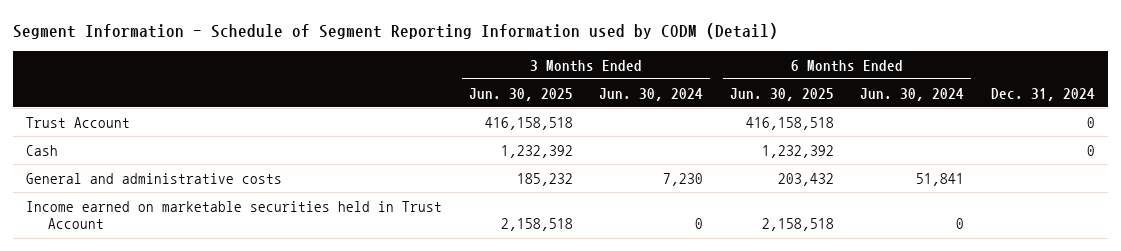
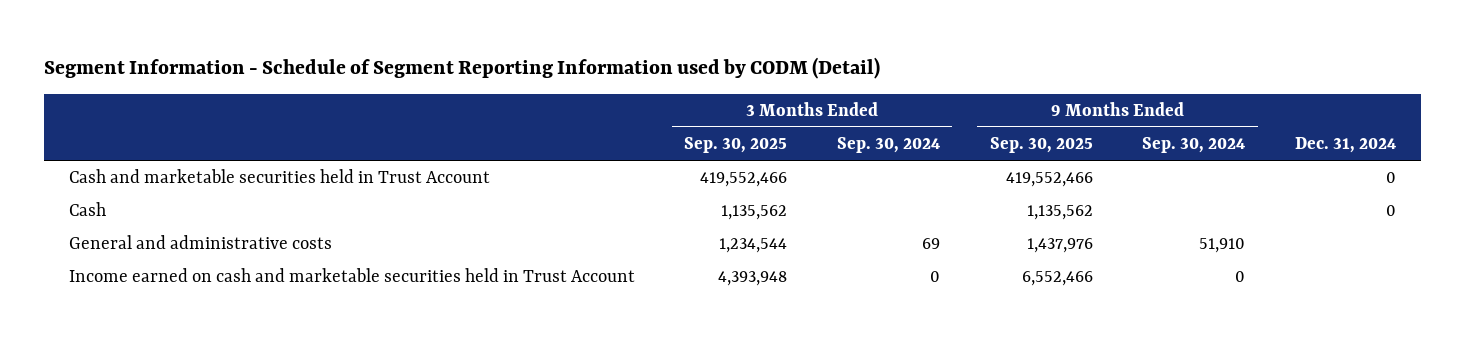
- | 3 Months Ended Jun. 30, 2025 | 3 Months Ended Jun. 30, 2024 | 6 Months Ended Jun. 30, 2025 | 6 Months Ended Jun. 30, 2024 | Dec. 31, 2024
+ | 3 Months Ended Sep. 30, 2025 | 3 Months Ended Sep. 30, 2024 | 9 Months Ended Sep. 30, 2025 | 9 Months Ended Sep. 30, 2024 | Dec. 31, 2024
- Trust Account | 416,158,518 | | 416,158,518 | | 0
+ Cash and marketable securities held in Trust Account | 419,552,466 | | 419,552,466 | | 0
- Income earned on marketable securities held in Trust Account | 2,158,518 | 0 | 2,158,518 | 0 |
+ Income earned on cash and marketable securities held in Trust Account | 4,393,948 | 0 | 6,552,466 | 0 |

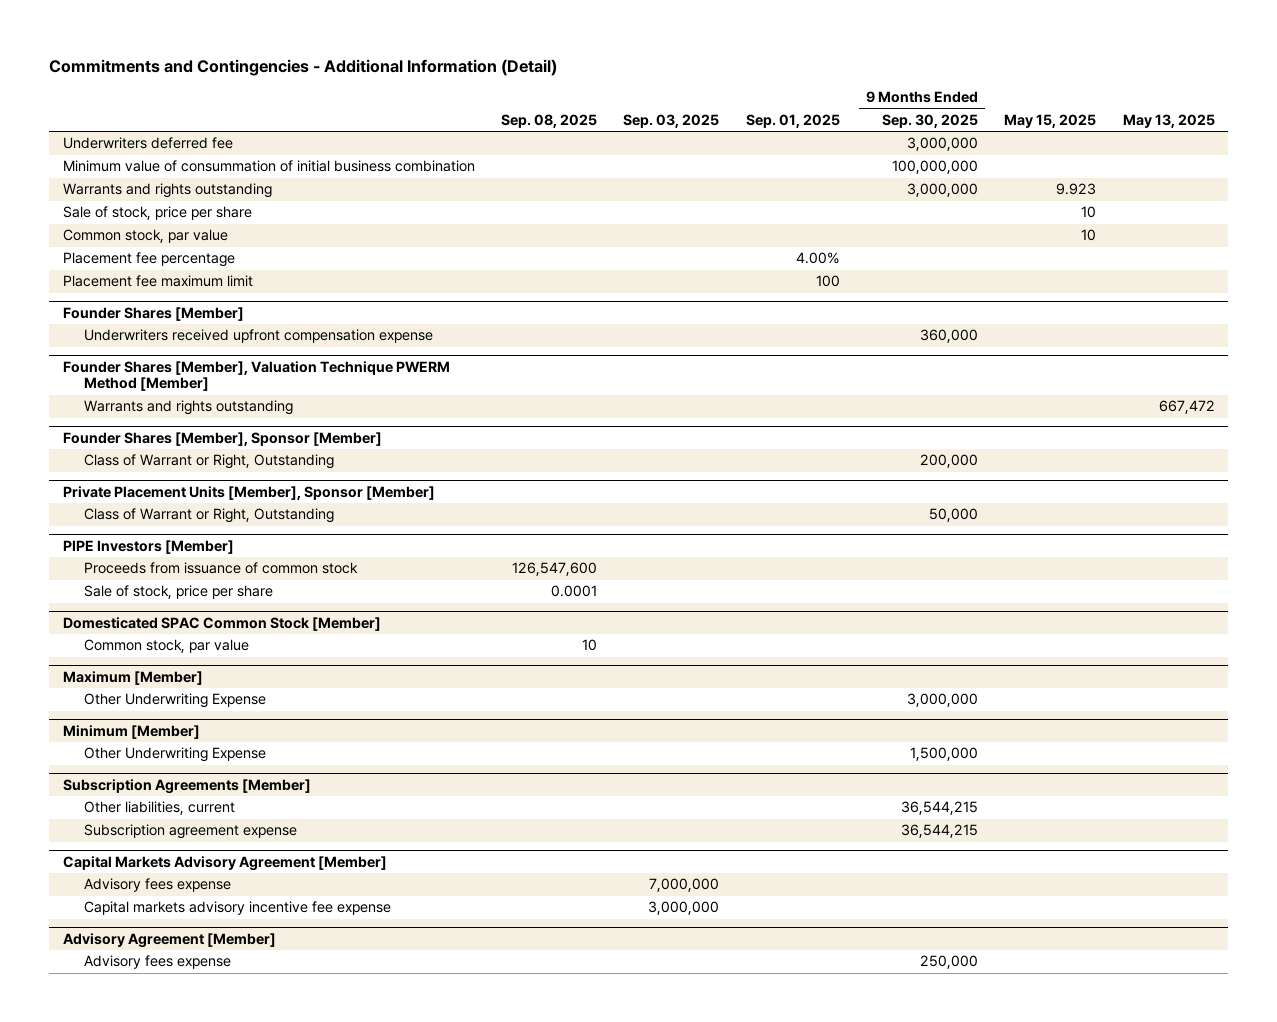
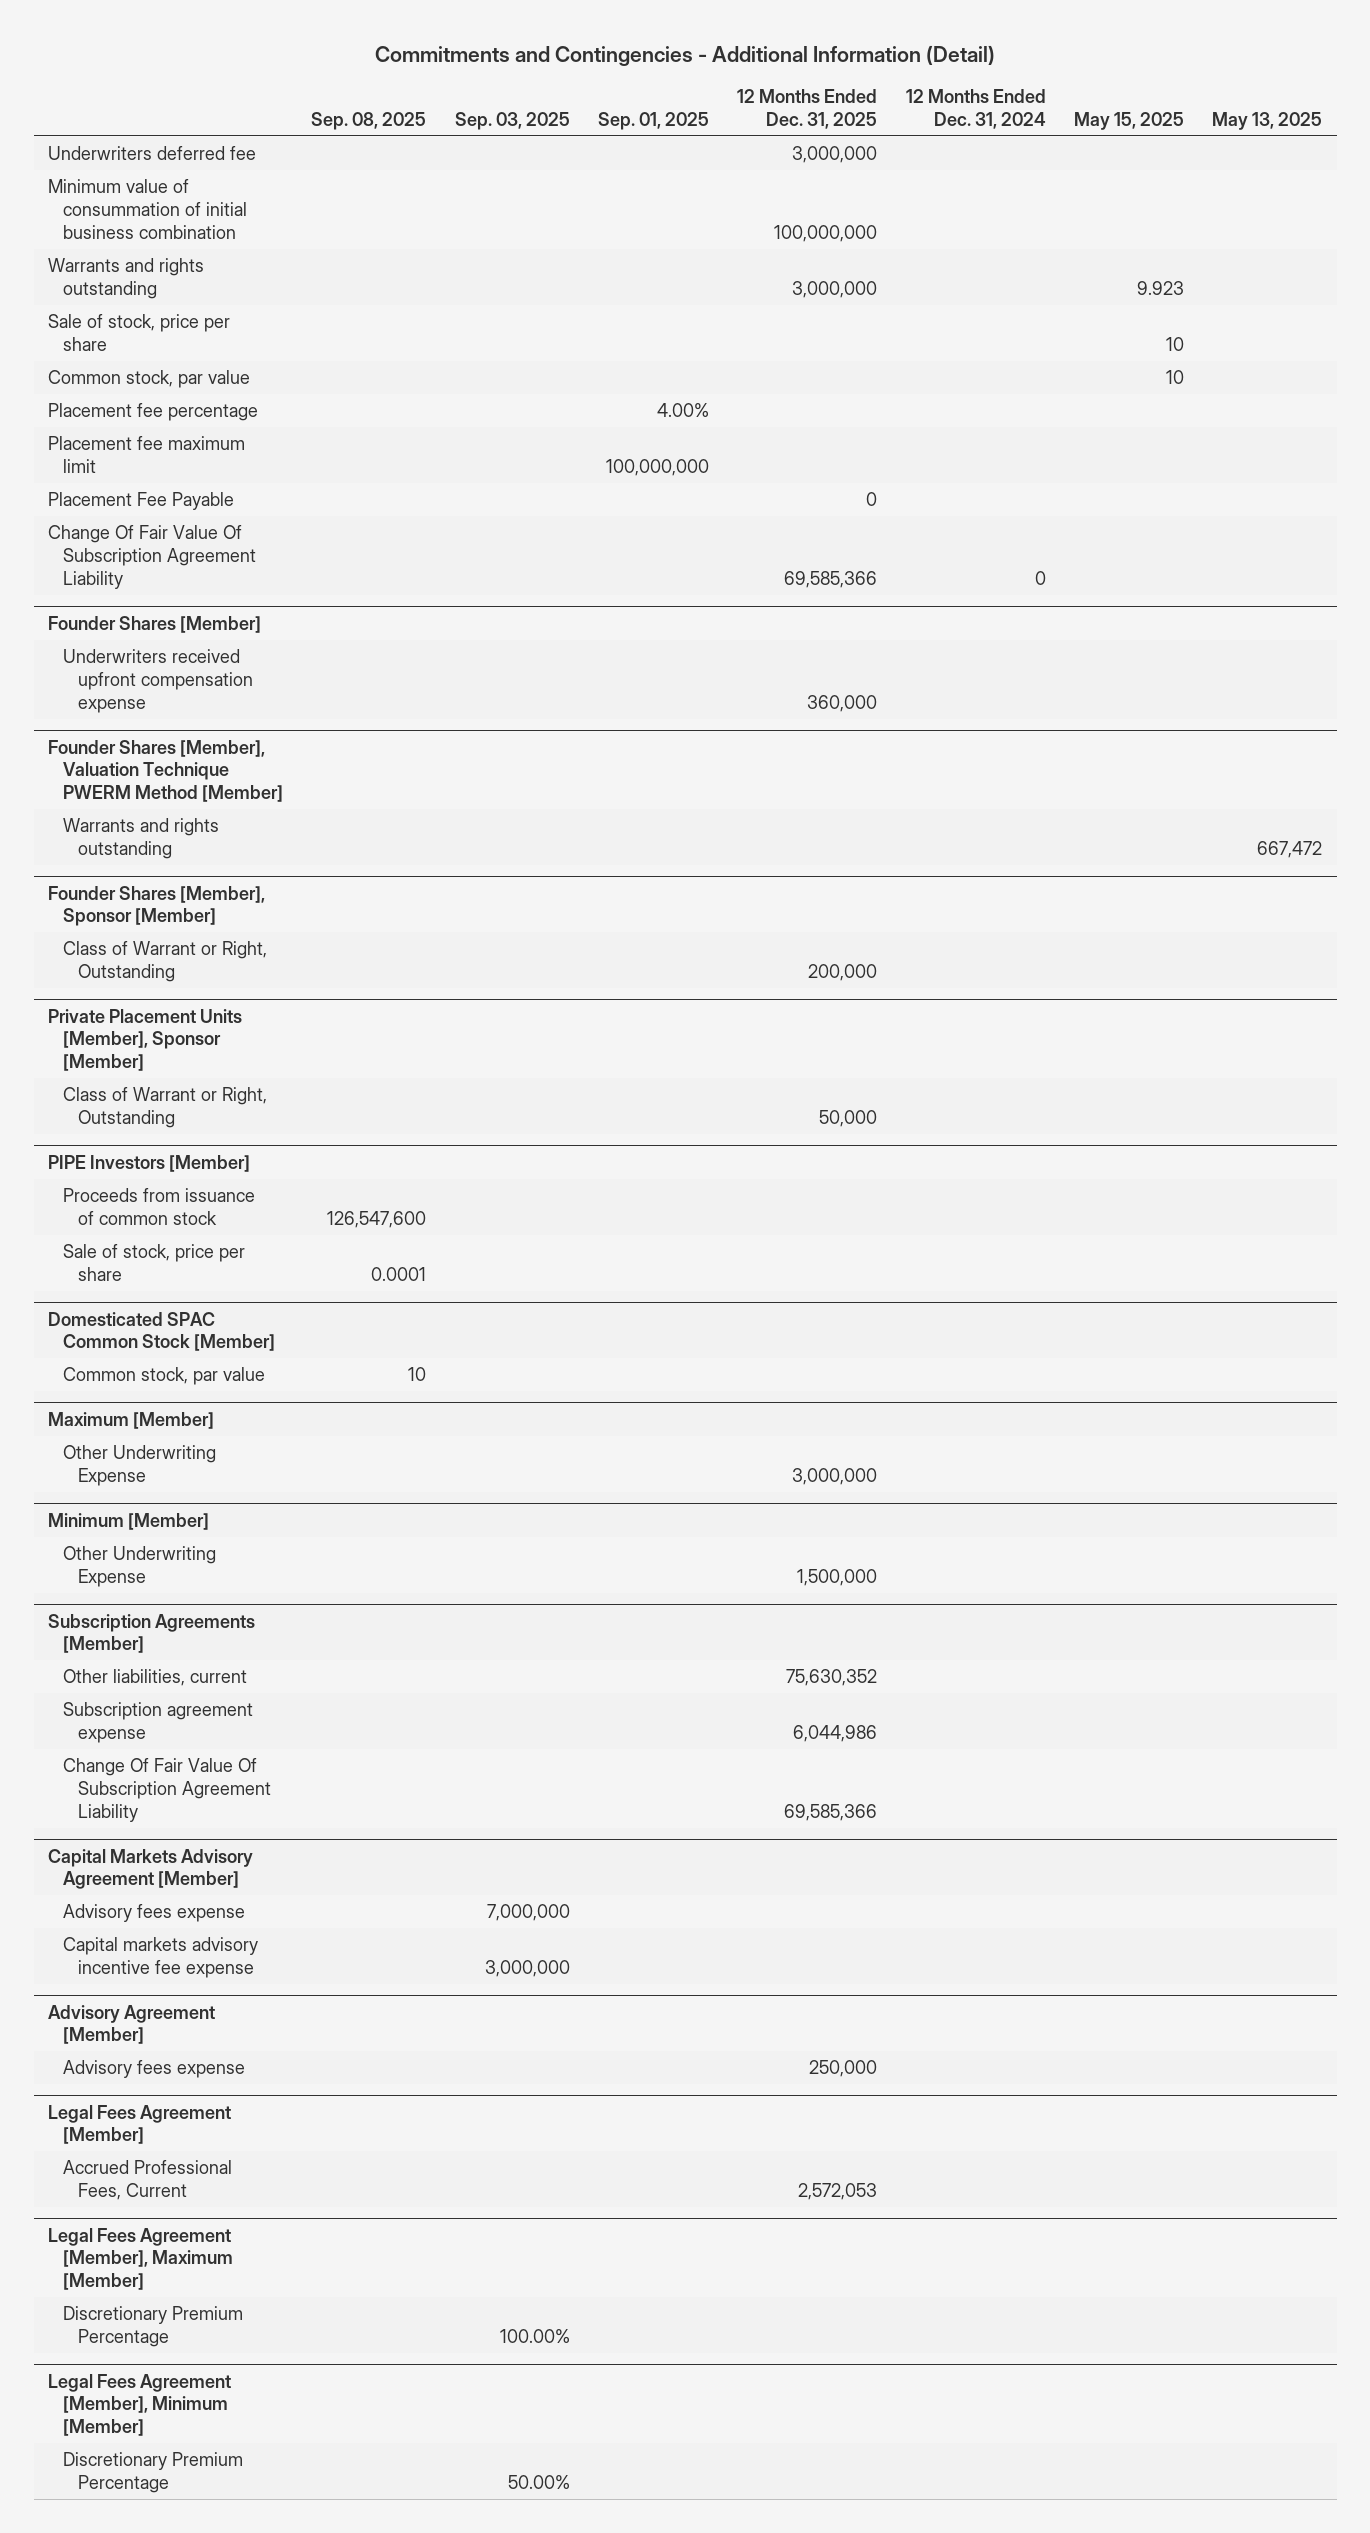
- | Sep. 08, 2025 | Sep. 03, 2025 | Sep. 01, 2025 | 9 Months Ended Sep. 30, 2025 | May 15, 2025 | May 13, 2025
+ | Sep. 08, 2025 | Sep. 03, 2025 | Sep. 01, 2025 | 12 Months Ended Dec. 31, 2025 | 12 Months Ended Dec. 31, 2024 | May 15, 2025 | May 13, 2025
- Placement fee maximum limit | | | 100 | | |
+ Placement fee maximum limit | | | 100,000,000 | | | |
+ Placement Fee Payable | | | | 0 | | |
+ Change Of Fair Value Of Subscription Agreement Liability | | | | 69,585,366 | 0 | |
@ Subscription Agreements [Member]
+ Change Of Fair Value Of Subscription Agreement Liability | | | | 69,585,366 | | |
+ Legal Fees Agreement [Member]
+ Accrued Professional Fees, Current | | | | 2,572,053 | | |
+ Legal Fees Agreement [Member], Maximum [Member]
+ Discretionary Premium Percentage | | 100.00% | | | | |
+ Legal Fees Agreement [Member], Minimum [Member]
+ Discretionary Premium Percentage | | 50.00% | | | | |

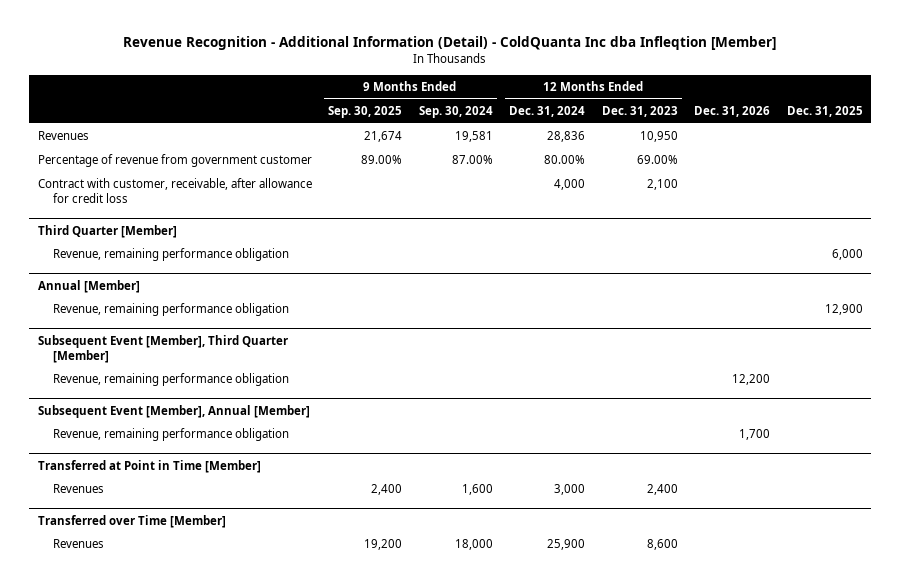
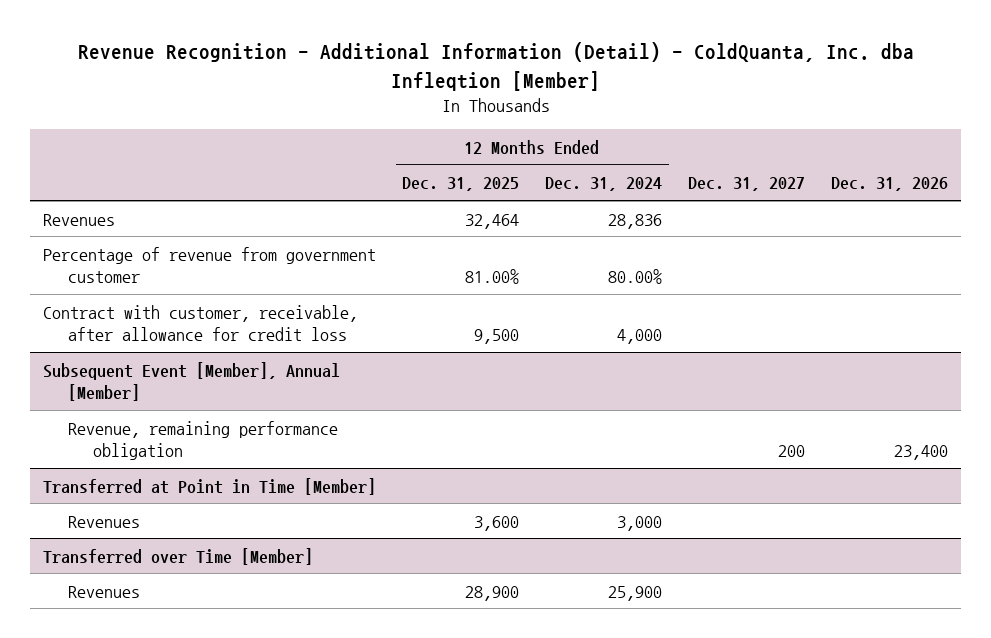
- Revenue Recognition - Additional Information (Detail) - ColdQuanta Inc dba Infleqtion [Member]
+ Revenue Recognition - Additional Information (Detail) - ColdQuanta, Inc. dba Infleqtion [Member]
- | 9 Months Ended Sep. 30, 2025 | 9 Months Ended Sep. 30, 2024 | 12 Months Ended Dec. 31, 2024 | 12 Months Ended Dec. 31, 2023 | Dec. 31, 2026 | Dec. 31, 2025
+ | 12 Months Ended Dec. 31, 2025 | 12 Months Ended Dec. 31, 2024 | Dec. 31, 2027 | Dec. 31, 2026
- Third Quarter [Member]
- Revenue, remaining performance obligation | | | | | | 6,000
- Annual [Member]
- Revenue, remaining performance obligation | | | | | | 12,900
- Subsequent Event [Member], Third Quarter [Member]
- Revenue, remaining performance obligation | | | | | 12,200 |
@ Subsequent Event [Member], Annual [Member]
- Revenue, remaining performance obligation | | | | | 1,700 |
+ Revenue, remaining performance obligation | | | 200 | 23,400

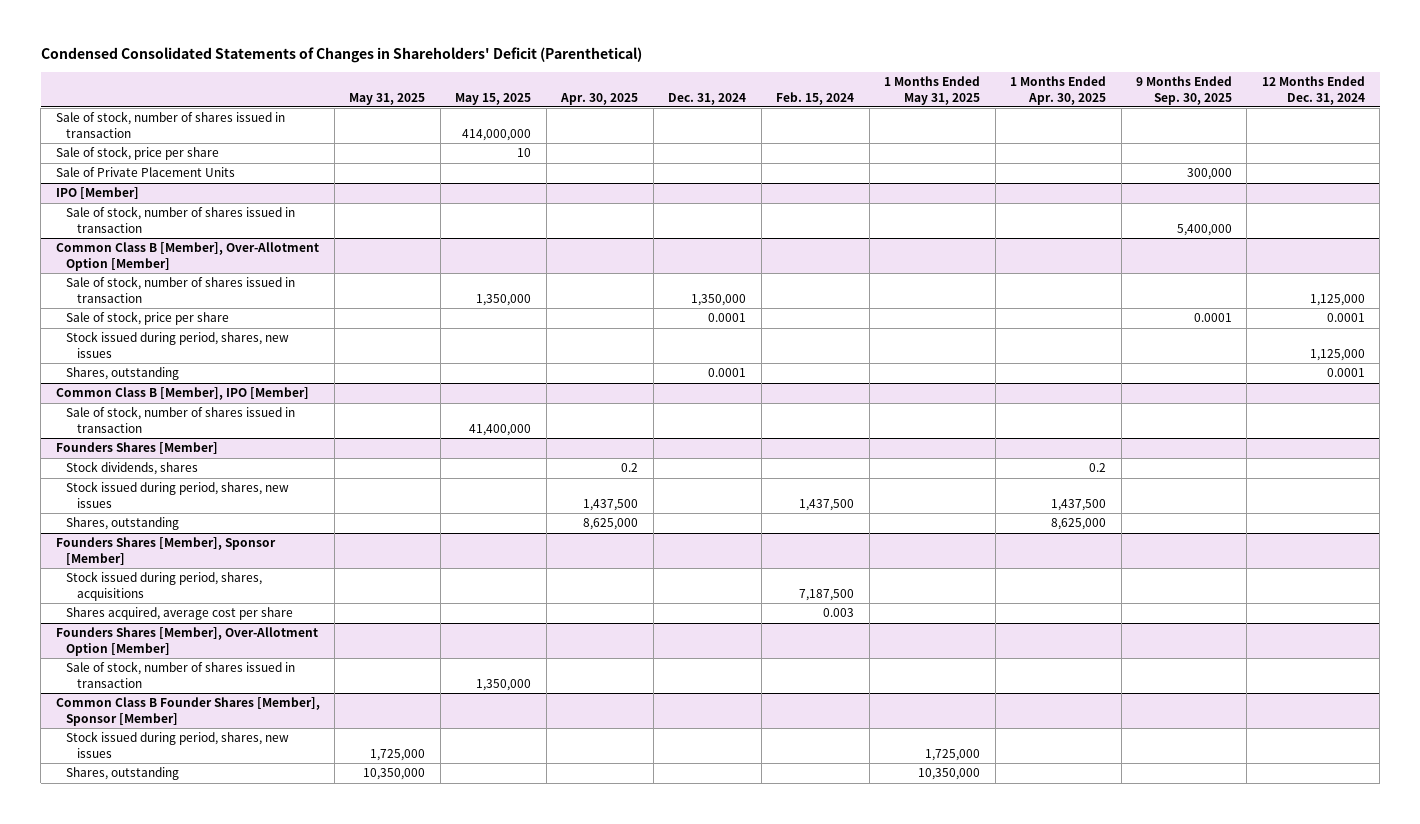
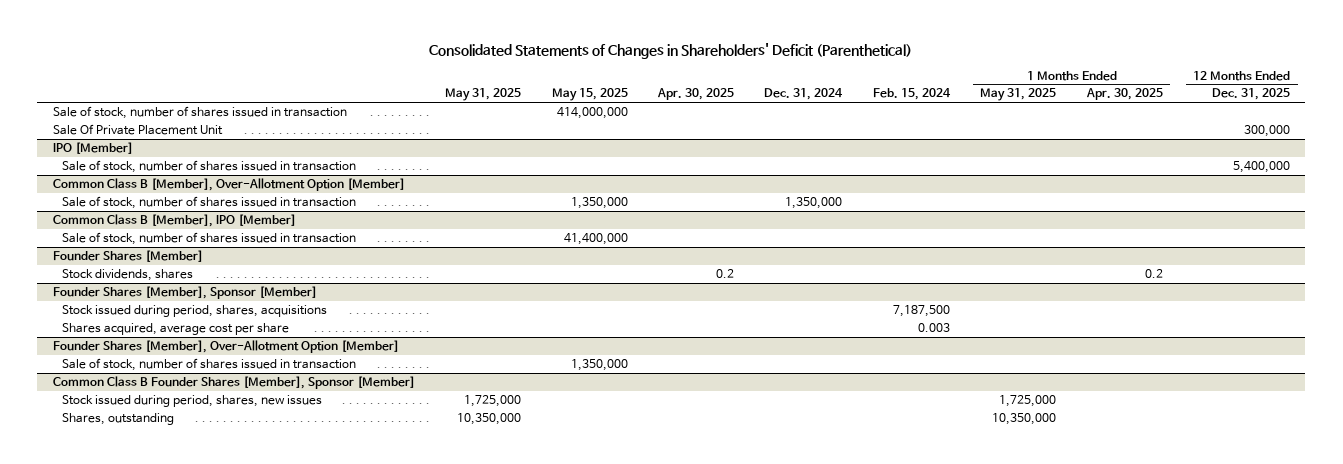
- Condensed Consolidated Statements of Changes in Shareholders' Deficit (Parenthetical)
+ Consolidated Statements of Changes in Shareholders' Deficit (Parenthetical)
- | May 31, 2025 | May 15, 2025 | Apr. 30, 2025 | Dec. 31, 2024 | Feb. 15, 2024 | 1 Months Ended May 31, 2025 | 1 Months Ended Apr. 30, 2025 | 9 Months Ended Sep. 30, 2025 | 12 Months Ended Dec. 31, 2024
+ | May 31, 2025 | May 15, 2025 | Apr. 30, 2025 | Dec. 31, 2024 | Feb. 15, 2024 | 1 Months Ended May 31, 2025 | 1 Months Ended Apr. 30, 2025 | 12 Months Ended Dec. 31, 2025
- Sale of stock, price per share | | 10 | | | | | | |
- Sale of Private Placement Units | | | | | | | | 300,000 |
+ Sale Of Private Placement Unit | | | | | | | | 300,000
@ Common Class B [Member], Over-Allotment Option [Member]
- Sale of stock, price per share | | | | 0.0001 | | | | 0.0001 | 0.0001
- Stock issued during period, shares, new issues | | | | | | | | | 1,125,000
- Shares, outstanding | | | | 0.0001 | | | | | 0.0001
- Founders Shares [Member]
+ Founder Shares [Member]
- Stock issued during period, shares, new issues | | | 1,437,500 | | 1,437,500 | | 1,437,500 | |
- Shares, outstanding | | | 8,625,000 | | | | 8,625,000 | |
- Founders Shares [Member], Sponsor [Member]
+ Founder Shares [Member], Sponsor [Member]
- Founders Shares [Member], Over-Allotment Option [Member]
+ Founder Shares [Member], Over-Allotment Option [Member]

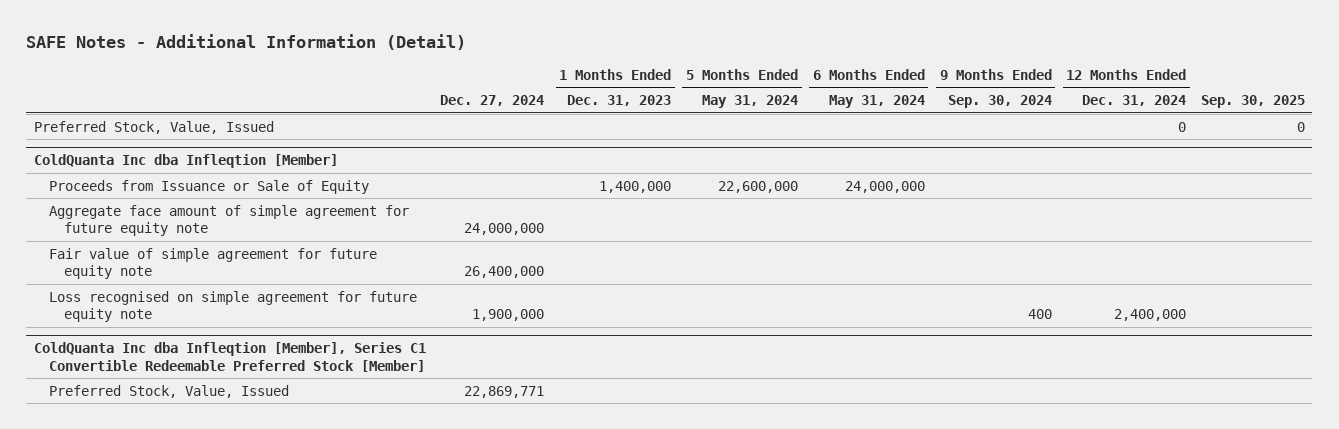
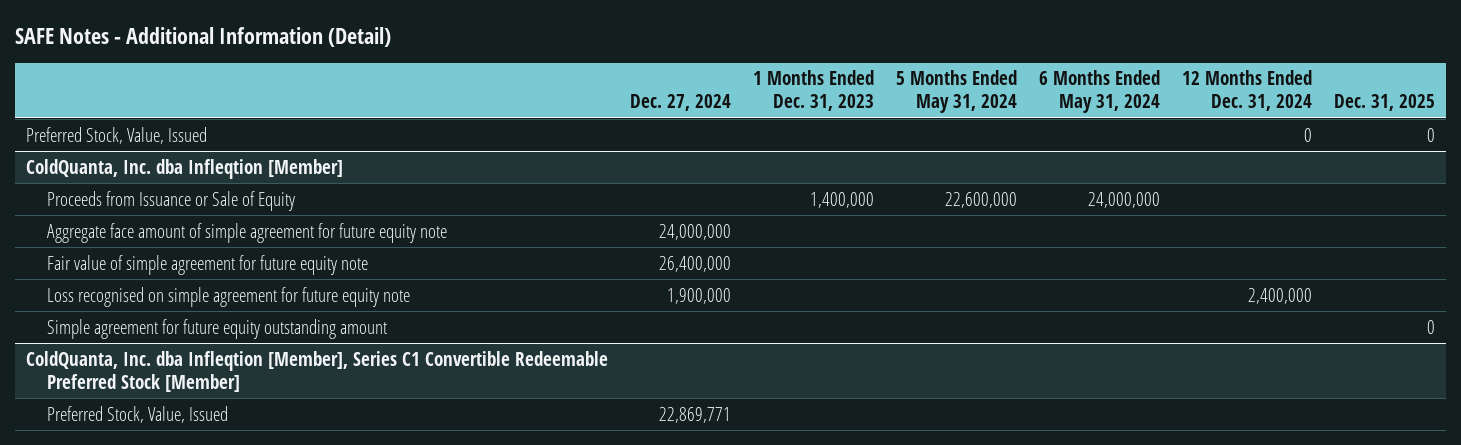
- | Dec. 27, 2024 | 1 Months Ended Dec. 31, 2023 | 5 Months Ended May 31, 2024 | 6 Months Ended May 31, 2024 | 9 Months Ended Sep. 30, 2024 | 12 Months Ended Dec. 31, 2024 | Sep. 30, 2025
+ | Dec. 27, 2024 | 1 Months Ended Dec. 31, 2023 | 5 Months Ended May 31, 2024 | 6 Months Ended May 31, 2024 | 12 Months Ended Dec. 31, 2024 | Dec. 31, 2025
- ColdQuanta Inc dba Infleqtion [Member]
+ ColdQuanta, Inc. dba Infleqtion [Member]
- ColdQuanta Inc dba Infleqtion [Member], Series C1 Convertible Redeemable Preferred Stock [Member]
+ Simple agreement for future equity outstanding amount | | | | | | 0
+ ColdQuanta, Inc. dba Infleqtion [Member], Series C1 Convertible Redeemable Preferred Stock [Member]

